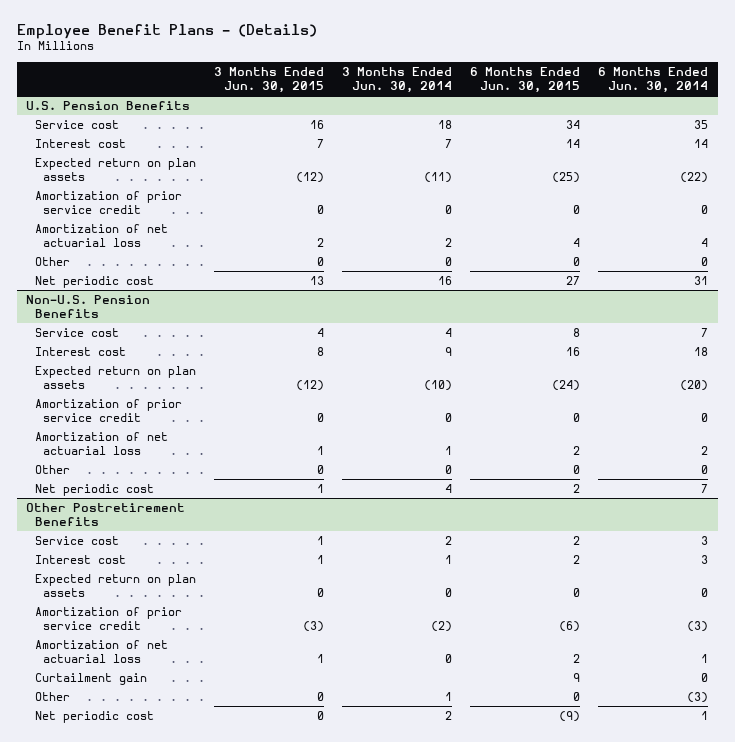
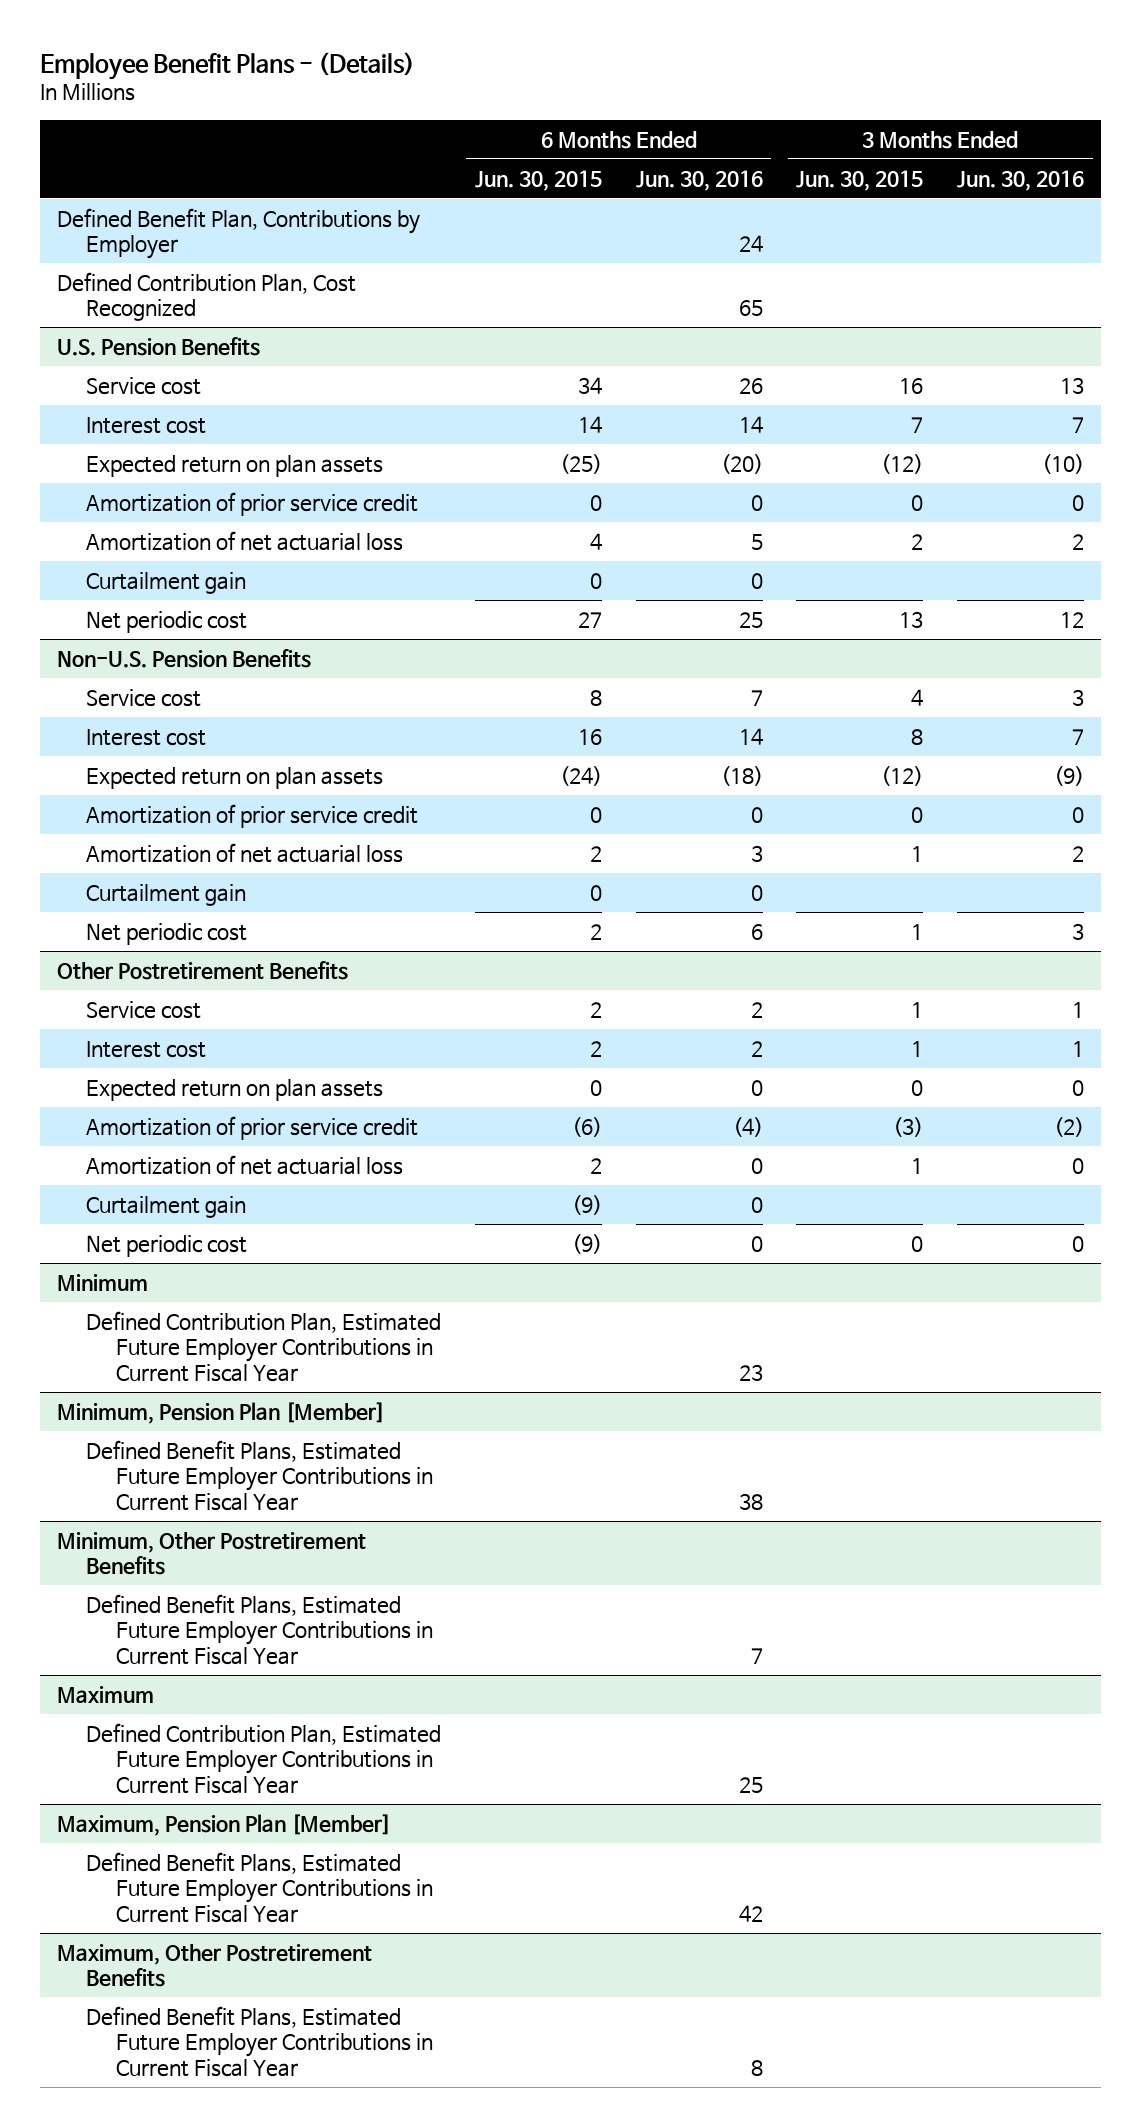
- | 3 Months Ended Jun. 30, 2015 | 3 Months Ended Jun. 30, 2014 | 6 Months Ended Jun. 30, 2015 | 6 Months Ended Jun. 30, 2014
+ | 6 Months Ended Jun. 30, 2015 | 6 Months Ended Jun. 30, 2016 | 3 Months Ended Jun. 30, 2015 | 3 Months Ended Jun. 30, 2016
+ Defined Benefit Plan, Contributions by Employer | | 24 | |
+ Defined Contribution Plan, Cost Recognized | | 65 | |
@ U.S. Pension Benefits
- Other | 0 | 0 | 0 | 0
+ Curtailment gain | 0 | 0 | |
@ Non-U.S. Pension Benefits
- Other | 0 | 0 | 0 | 0
+ Curtailment gain | 0 | 0 | |
@ Other Postretirement Benefits
- Curtailment gain | | | 9 | 0
- Other | 0 | 1 | 0 | (3)
+ Curtailment gain | (9) | 0 | |
+ Minimum
+ Defined Contribution Plan, Estimated Future Employer Contributions in Current Fiscal Year | | 23 | |
+ Minimum, Pension Plan [Member]
+ Defined Benefit Plans, Estimated Future Employer Contributions in Current Fiscal Year | | 38 | |
+ Minimum, Other Postretirement Benefits
+ Defined Benefit Plans, Estimated Future Employer Contributions in Current Fiscal Year | | 7 | |
+ Maximum
+ Defined Contribution Plan, Estimated Future Employer Contributions in Current Fiscal Year | | 25 | |
+ Maximum, Pension Plan [Member]
+ Defined Benefit Plans, Estimated Future Employer Contributions in Current Fiscal Year | | 42 | |
+ Maximum, Other Postretirement Benefits
+ Defined Benefit Plans, Estimated Future Employer Contributions in Current Fiscal Year | | 8 | |

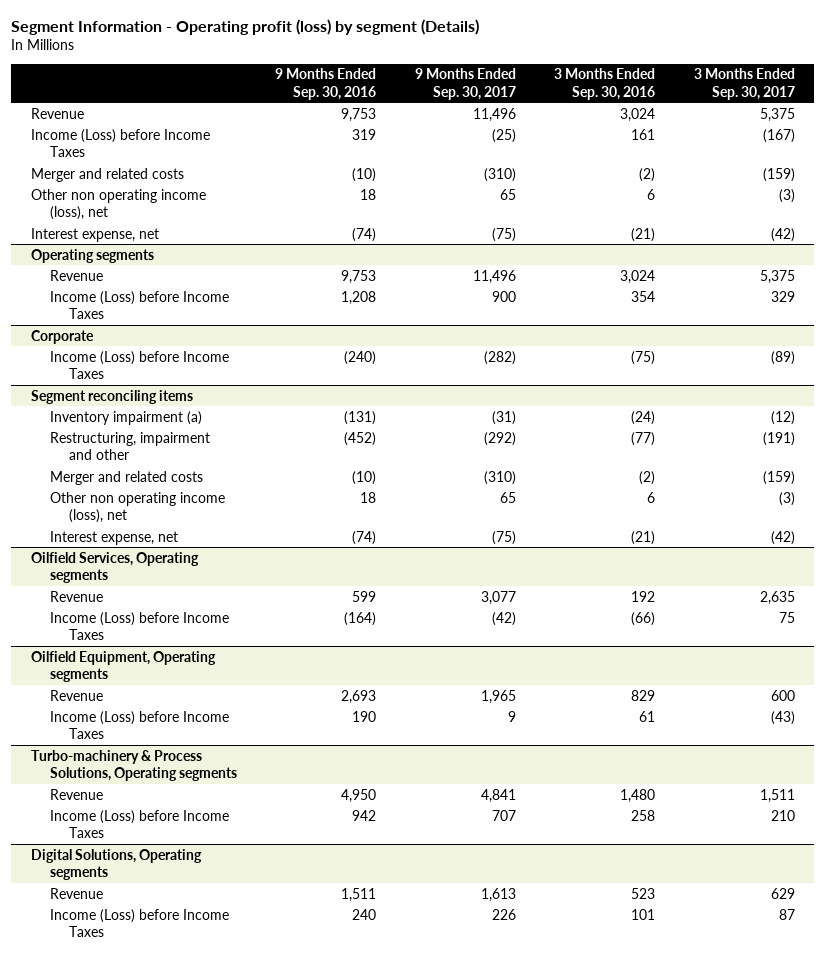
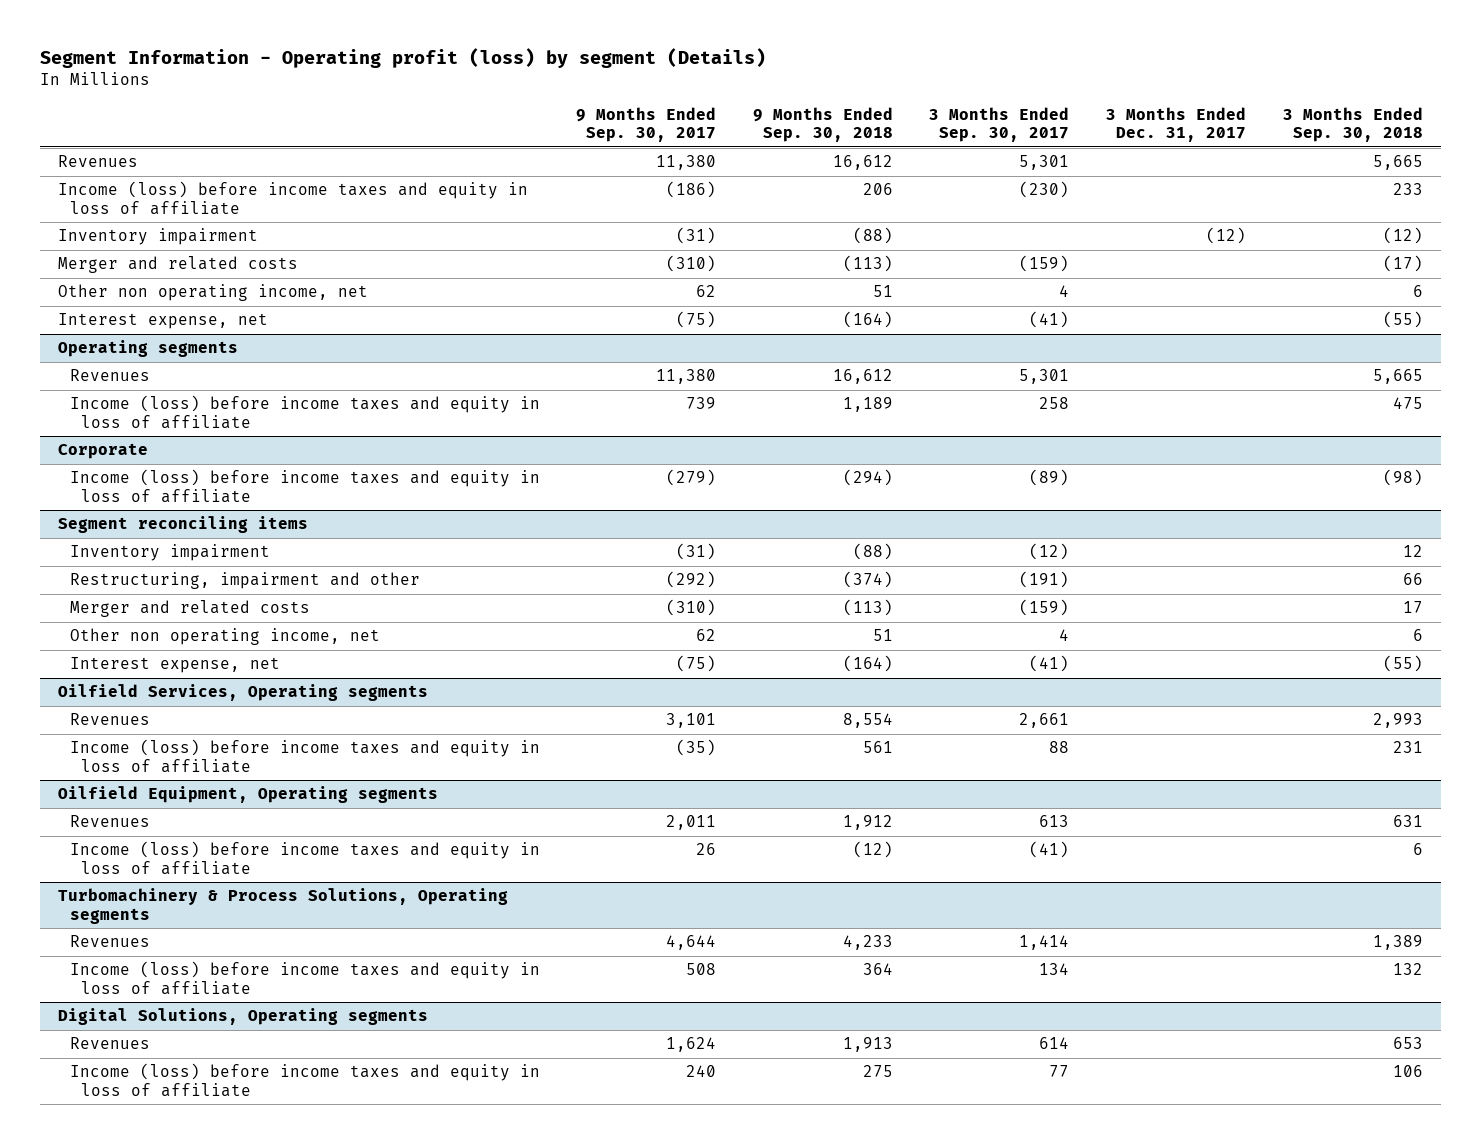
- | 9 Months Ended Sep. 30, 2016 | 9 Months Ended Sep. 30, 2017 | 3 Months Ended Sep. 30, 2016 | 3 Months Ended Sep. 30, 2017
+ | 9 Months Ended Sep. 30, 2017 | 9 Months Ended Sep. 30, 2018 | 3 Months Ended Sep. 30, 2017 | 3 Months Ended Dec. 31, 2017 | 3 Months Ended Sep. 30, 2018
- Revenue | 9,753 | 11,496 | 3,024 | 5,375
- Income (Loss) before Income Taxes | 319 | (25) | 161 | (167)
+ Revenues | 11,380 | 16,612 | 5,301 | | 5,665
+ Income (loss) before income taxes and equity in loss of affiliate | (186) | 206 | (230) | | 233
+ Inventory impairment | (31) | (88) | | (12) | (12)
- Other non operating income (loss), net | 18 | 65 | 6 | (3)
- Interest expense, net | (74) | (75) | (21) | (42)
+ Other non operating income, net | 62 | 51 | 4 | | 6
+ Interest expense, net | (75) | (164) | (41) | | (55)
@ Operating segments
- Revenue | 9,753 | 11,496 | 3,024 | 5,375
- Income (Loss) before Income Taxes | 1,208 | 900 | 354 | 329
+ Revenues | 11,380 | 16,612 | 5,301 | | 5,665
+ Income (loss) before income taxes and equity in loss of affiliate | 739 | 1,189 | 258 | | 475
@ Corporate
- Income (Loss) before Income Taxes | (240) | (282) | (75) | (89)
+ Income (loss) before income taxes and equity in loss of affiliate | (279) | (294) | (89) | | (98)
@ Segment reconciling items
- Inventory impairment (a) | (131) | (31) | (24) | (12)
+ Inventory impairment | (31) | (88) | (12) | | 12
- Other non operating income (loss), net | 18 | 65 | 6 | (3)
- Interest expense, net | (74) | (75) | (21) | (42)
+ Other non operating income, net | 62 | 51 | 4 | | 6
+ Interest expense, net | (75) | (164) | (41) | | (55)
@ Oilfield Services, Operating segments
- Revenue | 599 | 3,077 | 192 | 2,635
- Income (Loss) before Income Taxes | (164) | (42) | (66) | 75
+ Revenues | 3,101 | 8,554 | 2,661 | | 2,993
+ Income (loss) before income taxes and equity in loss of affiliate | (35) | 561 | 88 | | 231
@ Oilfield Equipment, Operating segments
- Revenue | 2,693 | 1,965 | 829 | 600
- Income (Loss) before Income Taxes | 190 | 9 | 61 | (43)
- Turbo-machinery & Process Solutions, Operating segments
- Revenue | 4,950 | 4,841 | 1,480 | 1,511
- Income (Loss) before Income Taxes | 942 | 707 | 258 | 210
@ Oilfield Equipment, Operating segments
+ Revenues | 2,011 | 1,912 | 613 | | 631
+ Income (loss) before income taxes and equity in loss of affiliate | 26 | (12) | (41) | | 6
+ Turbomachinery & Process Solutions, Operating segments
+ Revenues | 4,644 | 4,233 | 1,414 | | 1,389
+ Income (loss) before income taxes and equity in loss of affiliate | 508 | 364 | 134 | | 132
@ Digital Solutions, Operating segments
- Revenue | 1,511 | 1,613 | 523 | 629
- Income (Loss) before Income Taxes | 240 | 226 | 101 | 87
+ Revenues | 1,624 | 1,913 | 614 | | 653
+ Income (loss) before income taxes and equity in loss of affiliate | 240 | 275 | 77 | | 106

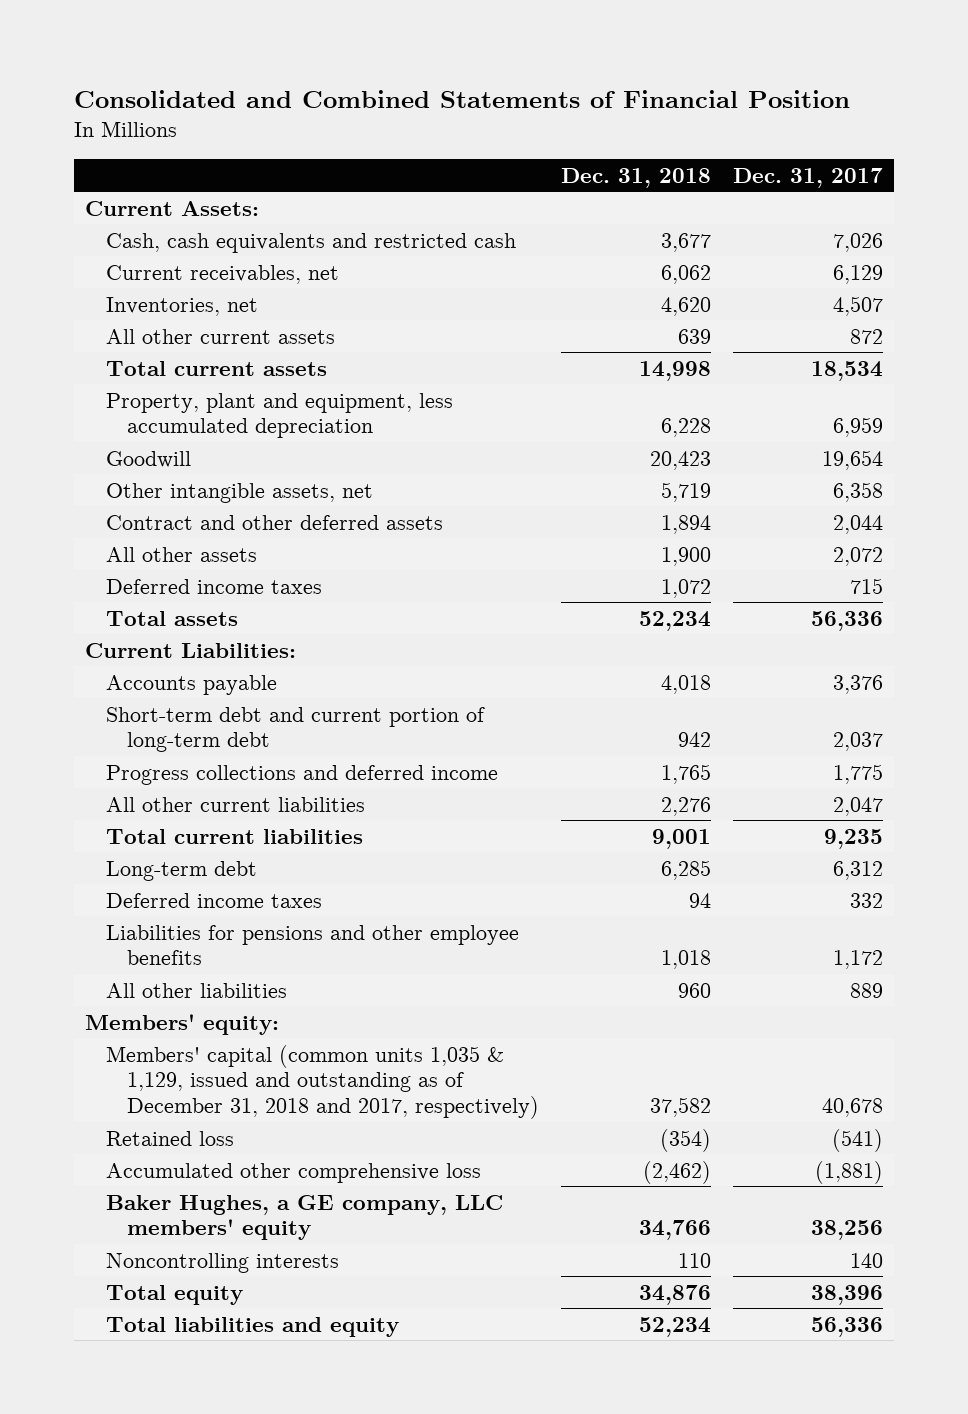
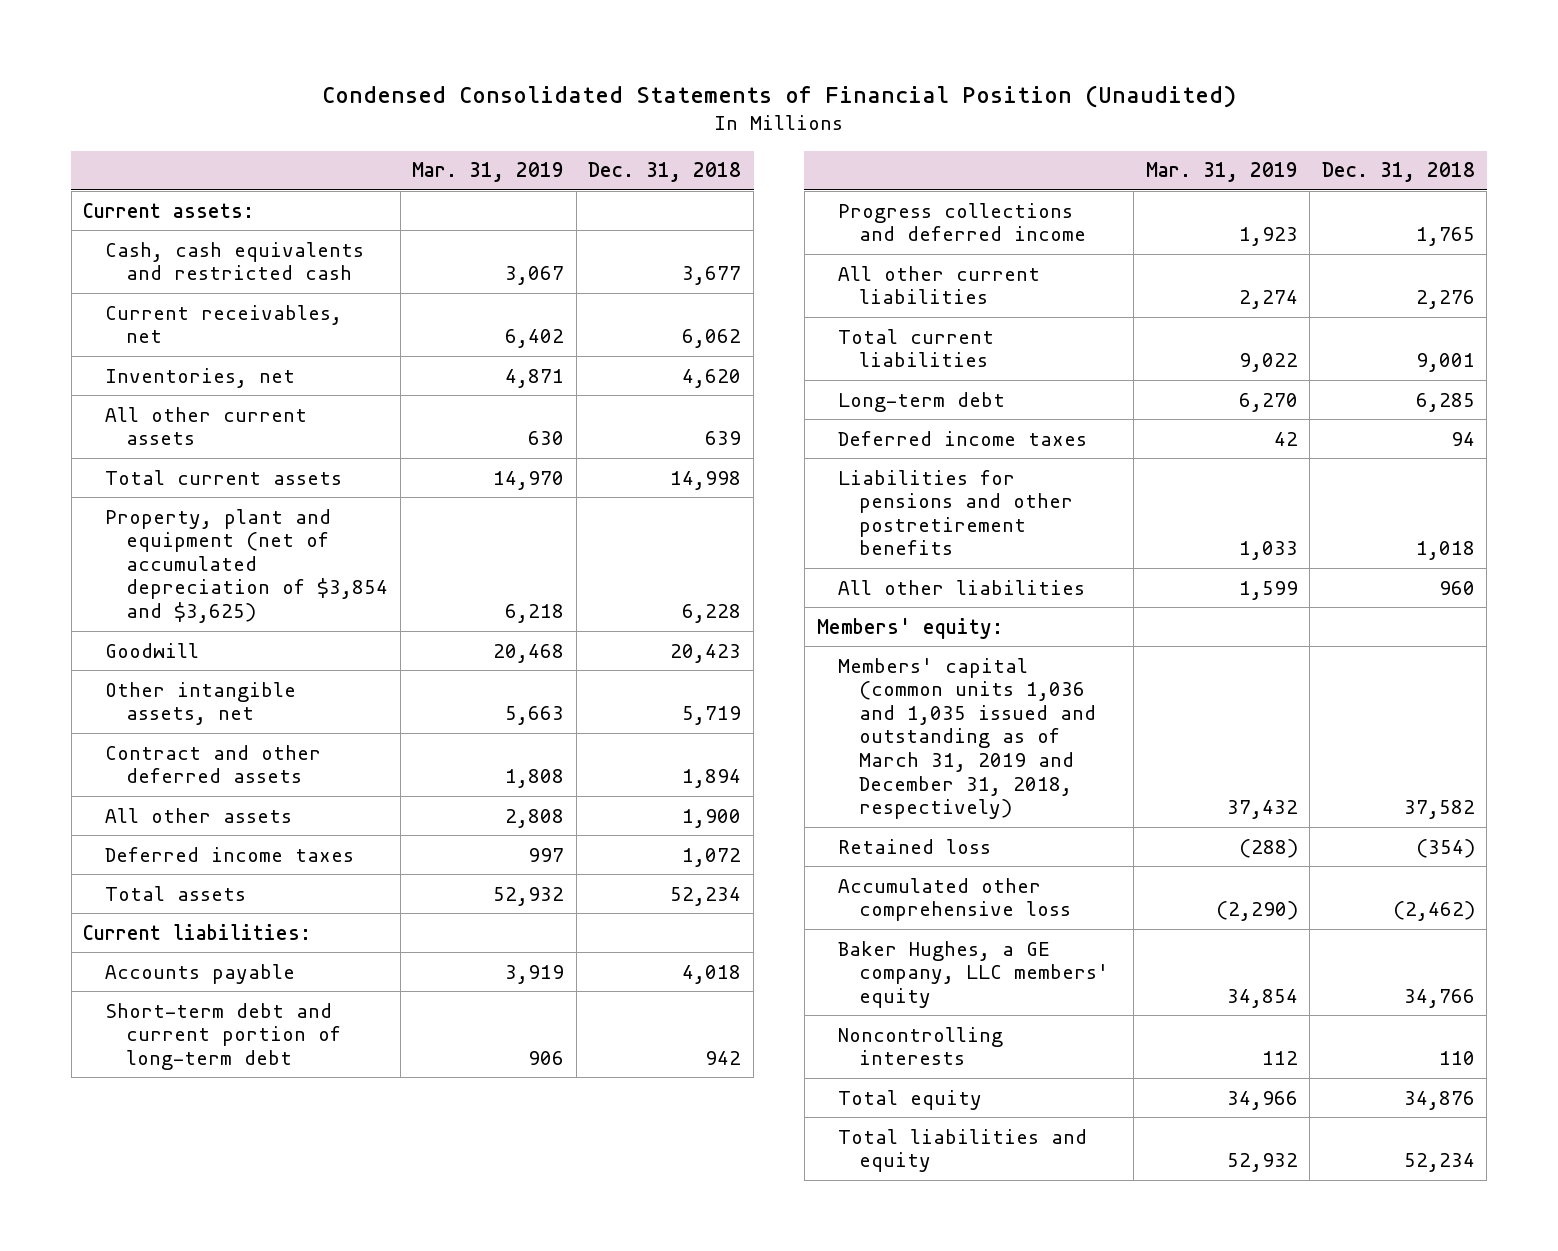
- Consolidated and Combined Statements of Financial Position
+ Condensed Consolidated Statements of Financial Position (Unaudited)
- | Dec. 31, 2018 | Dec. 31, 2017
+ | Mar. 31, 2019 | Dec. 31, 2018
- Current Assets:
+ Current assets:
- Property, plant and equipment, less accumulated depreciation | 6,228 | 6,959
+ Property, plant and equipment (net of accumulated depreciation of $3,854 and $3,625) | 6,218 | 6,228
- Current Liabilities:
+ Current liabilities:
- Liabilities for pensions and other employee benefits | 1,018 | 1,172
+ Liabilities for pensions and other postretirement benefits | 1,033 | 1,018
- Members' capital (common units 1,035 & 1,129, issued and outstanding as of December 31, 2018 and 2017, respectively) | 37,582 | 40,678
+ Members' capital (common units 1,036 and 1,035 issued and outstanding as of March 31, 2019 and December 31, 2018, respectively) | 37,432 | 37,582

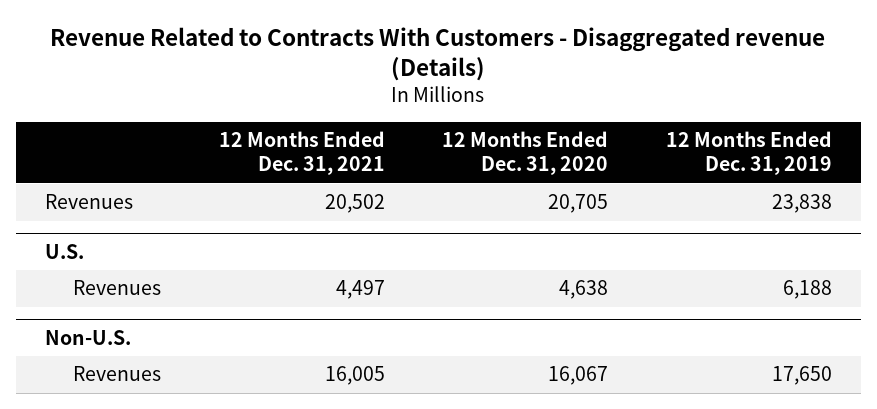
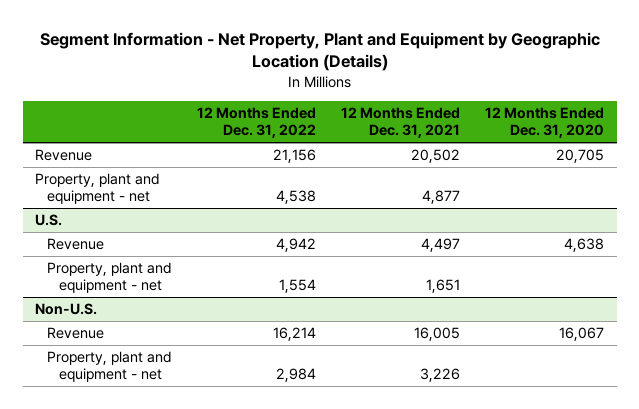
- Revenue Related to Contracts With Customers - Disaggregated revenue (Details)
+ Segment Information - Net Property, Plant and Equipment by Geographic Location (Details)
- | 12 Months Ended Dec. 31, 2021 | 12 Months Ended Dec. 31, 2020 | 12 Months Ended Dec. 31, 2019
+ | 12 Months Ended Dec. 31, 2022 | 12 Months Ended Dec. 31, 2021 | 12 Months Ended Dec. 31, 2020
- Revenues | 20,502 | 20,705 | 23,838
+ Revenue | 21,156 | 20,502 | 20,705
+ Property, plant and equipment - net | 4,538 | 4,877 |
@ U.S.
- Revenues | 4,497 | 4,638 | 6,188
+ Revenue | 4,942 | 4,497 | 4,638
+ Property, plant and equipment - net | 1,554 | 1,651 |
@ Non-U.S.
- Revenues | 16,005 | 16,067 | 17,650
+ Revenue | 16,214 | 16,005 | 16,067
+ Property, plant and equipment - net | 2,984 | 3,226 |

